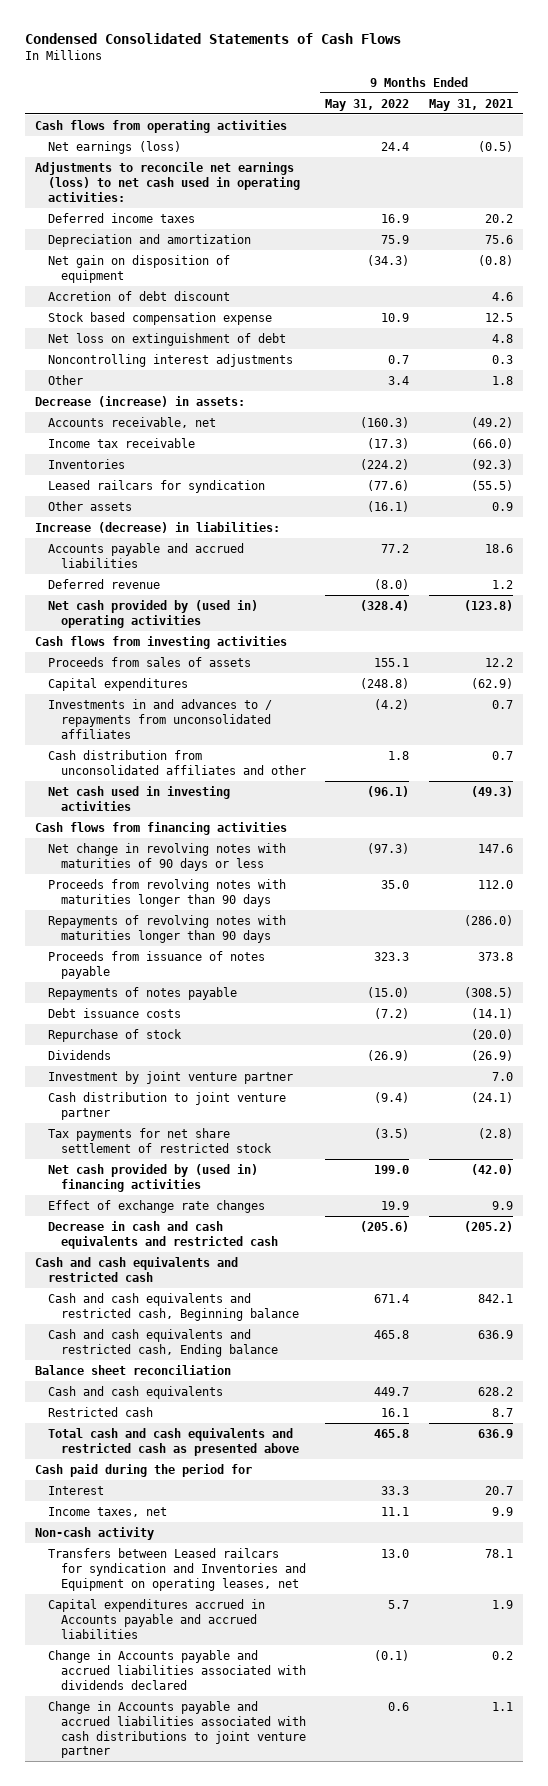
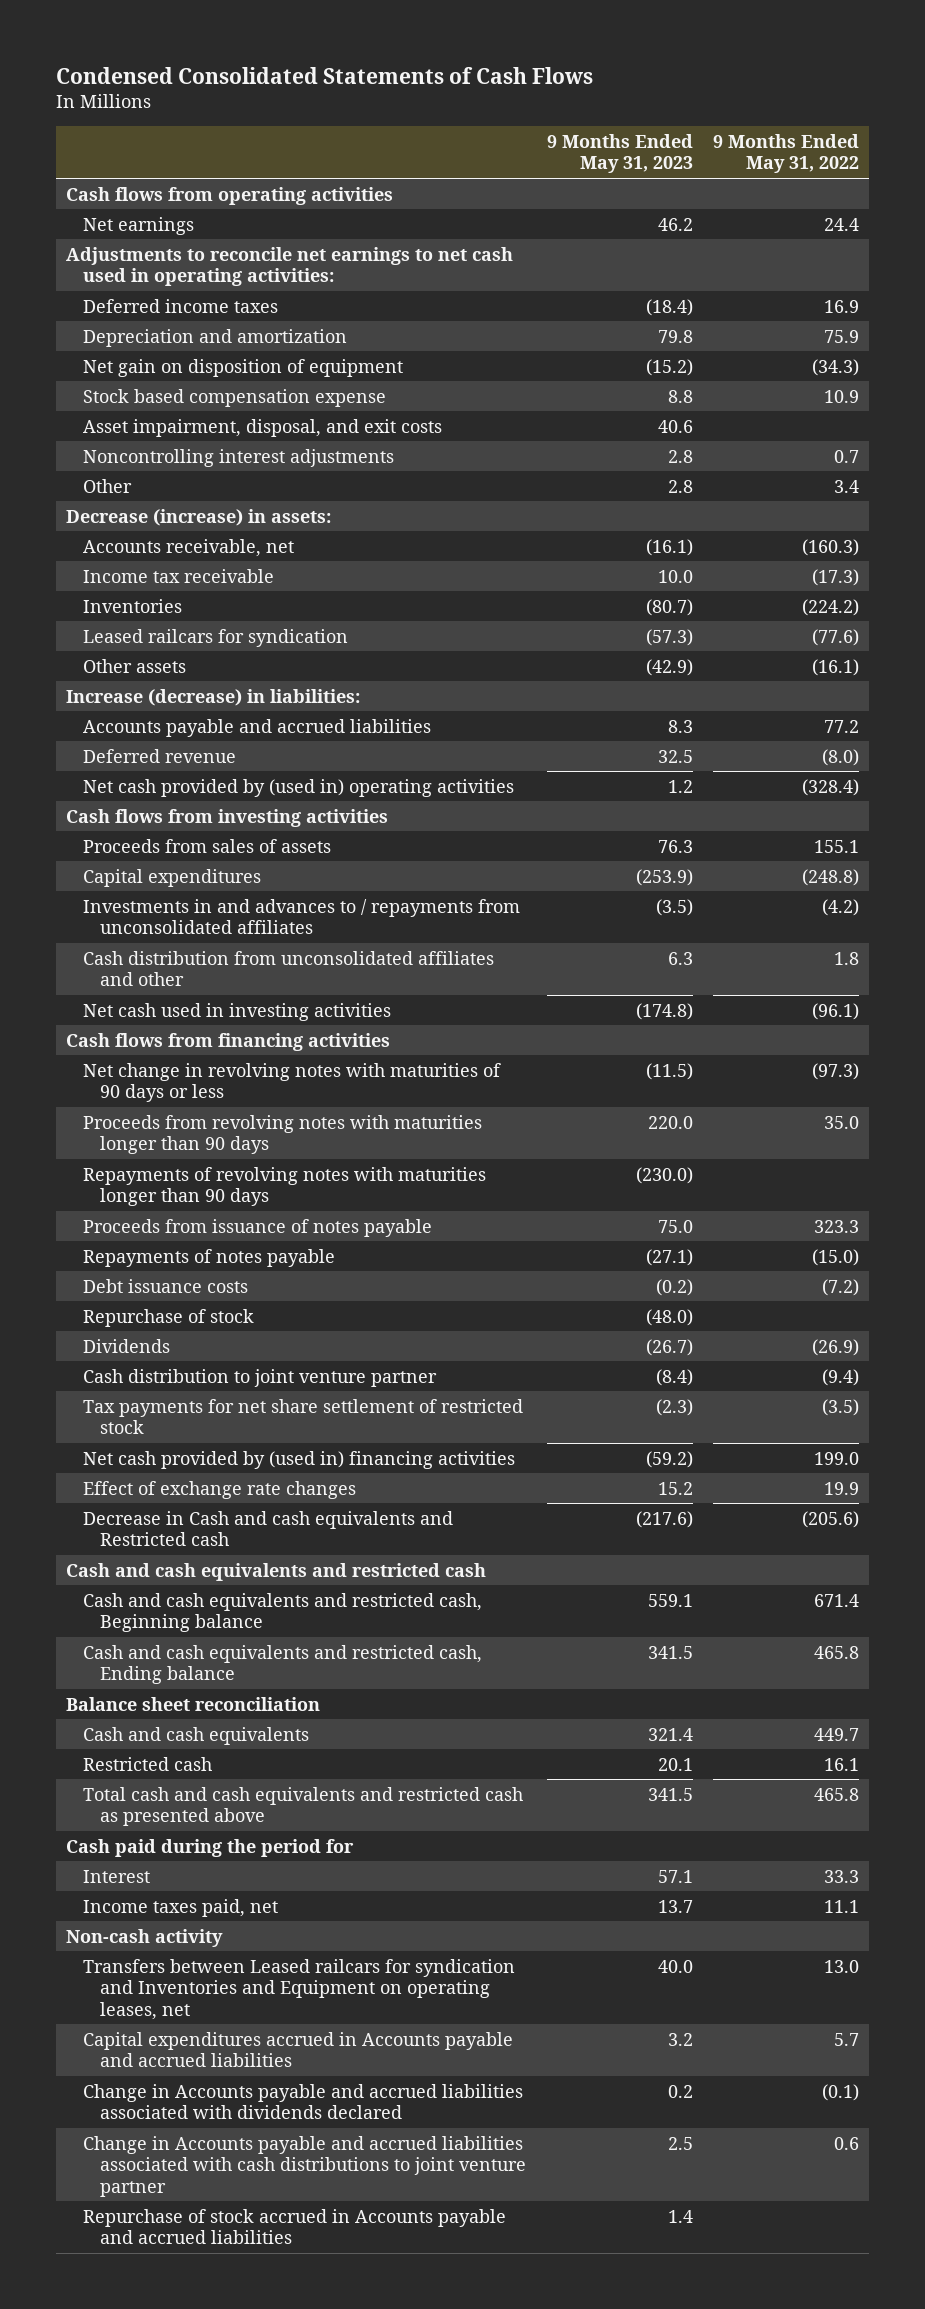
- | 9 Months Ended May 31, 2022 | 9 Months Ended May 31, 2021
+ | 9 Months Ended May 31, 2023 | 9 Months Ended May 31, 2022
- Net earnings (loss) | 24.4 | (0.5)
- Adjustments to reconcile net earnings (loss) to net cash used in operating activities:
+ Net earnings | 46.2 | 24.4
+ Adjustments to reconcile net earnings to net cash used in operating activities:
- Accretion of debt discount | | 4.6
- Net loss on extinguishment of debt | | 4.8
+ Asset impairment, disposal, and exit costs | 40.6 |
- Investment by joint venture partner | | 7.0
- Decrease in cash and cash equivalents and restricted cash | (205.6) | (205.2)
+ Decrease in Cash and cash equivalents and Restricted cash | (217.6) | (205.6)
- Income taxes, net | 11.1 | 9.9
+ Income taxes paid, net | 13.7 | 11.1
+ Repurchase of stock accrued in Accounts payable and accrued liabilities | 1.4 |

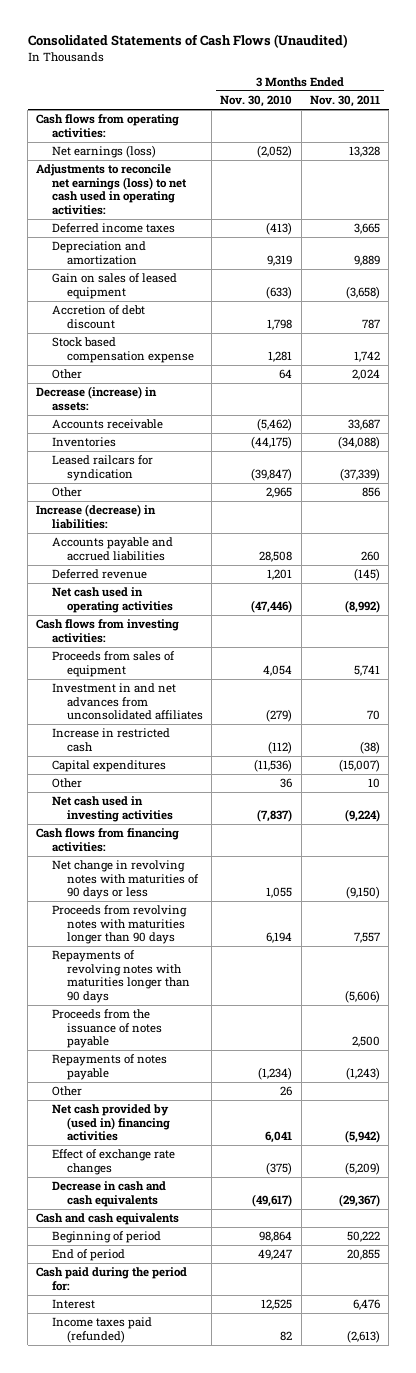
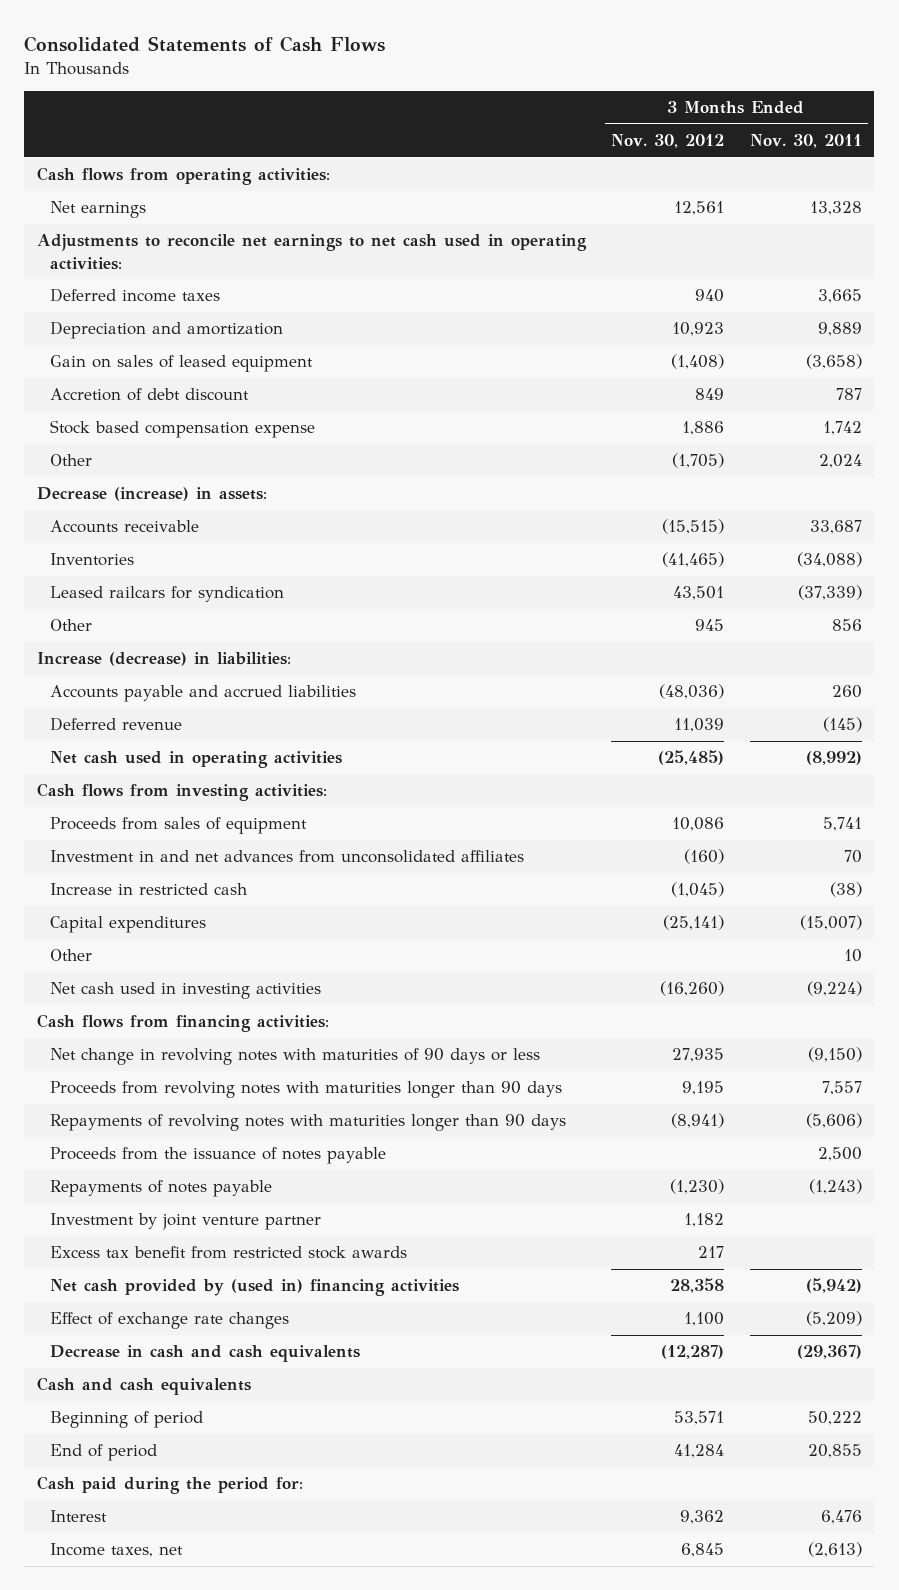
- Consolidated Statements of Cash Flows (Unaudited)
+ Consolidated Statements of Cash Flows
- | 3 Months Ended Nov. 30, 2010 | 3 Months Ended Nov. 30, 2011
+ | 3 Months Ended Nov. 30, 2012 | 3 Months Ended Nov. 30, 2011
- Net earnings (loss) | (2,052) | 13,328
- Adjustments to reconcile net earnings (loss) to net cash used in operating activities:
+ Net earnings | 12,561 | 13,328
+ Adjustments to reconcile net earnings to net cash used in operating activities:
- Other | 26 |
+ Investment by joint venture partner | 1,182 |
+ Excess tax benefit from restricted stock awards | 217 |
- Income taxes paid (refunded) | 82 | (2,613)
+ Income taxes, net | 6,845 | (2,613)

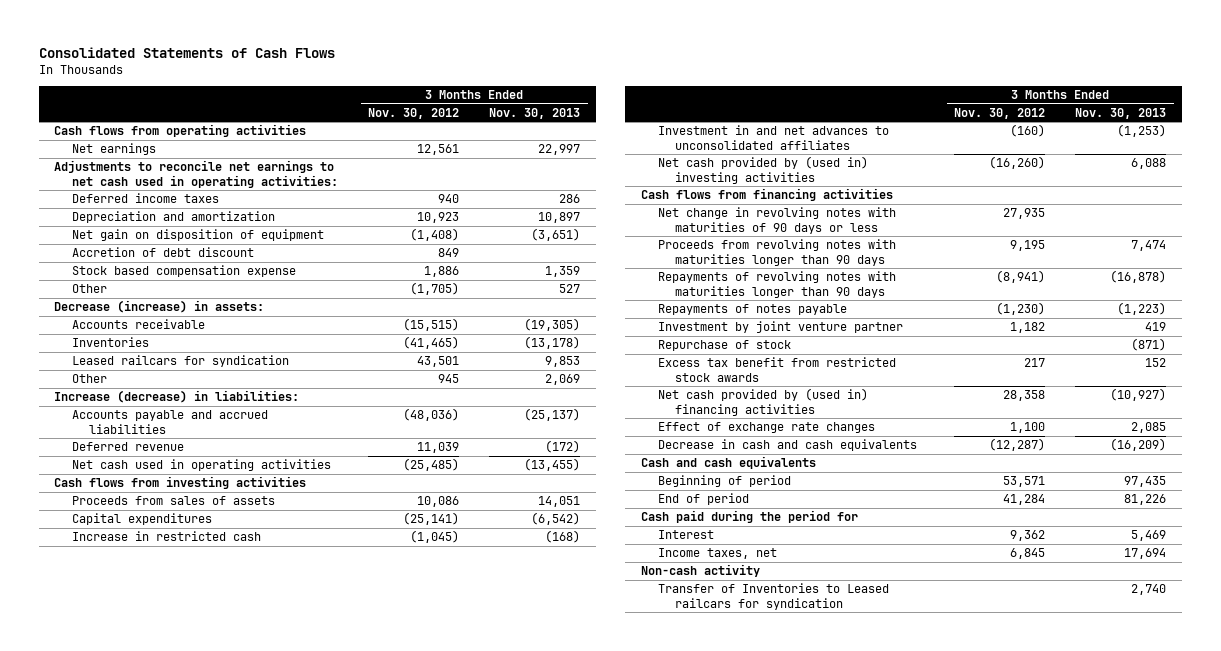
- | 3 Months Ended Nov. 30, 2012 | 3 Months Ended Nov. 30, 2011
+ | 3 Months Ended Nov. 30, 2012 | 3 Months Ended Nov. 30, 2013
- Cash flows from operating activities:
+ Cash flows from operating activities
- Gain on sales of leased equipment | (1,408) | (3,658)
+ Net gain on disposition of equipment | (1,408) | (3,651)
- Cash flows from investing activities:
- Proceeds from sales of equipment | 10,086 | 5,741
- Investment in and net advances from unconsolidated affiliates | (160) | 70
+ Cash flows from investing activities
+ Proceeds from sales of assets | 10,086 | 14,051
- Other | | 10
- Net cash used in investing activities | (16,260) | (9,224)
- Cash flows from financing activities:
moved down: Increase in restricted cash | (1,045) | (168)
+ Investment in and net advances to unconsolidated affiliates | (160) | (1,253)
+ Net cash provided by (used in) investing activities | (16,260) | 6,088
+ Cash flows from financing activities
- Proceeds from the issuance of notes payable | | 2,500
+ Repurchase of stock | | (871)
- Cash paid during the period for:
+ Cash paid during the period for
+ Non-cash activity
+ Transfer of Inventories to Leased railcars for syndication | | 2,740

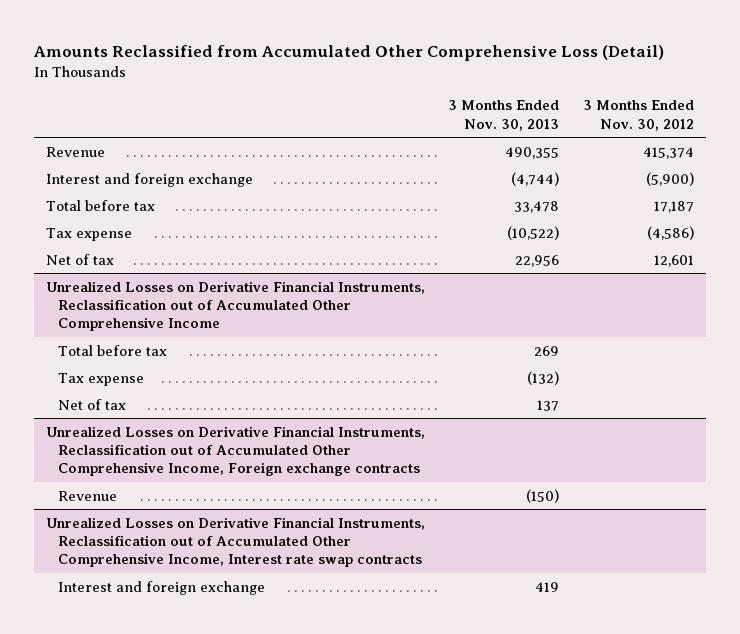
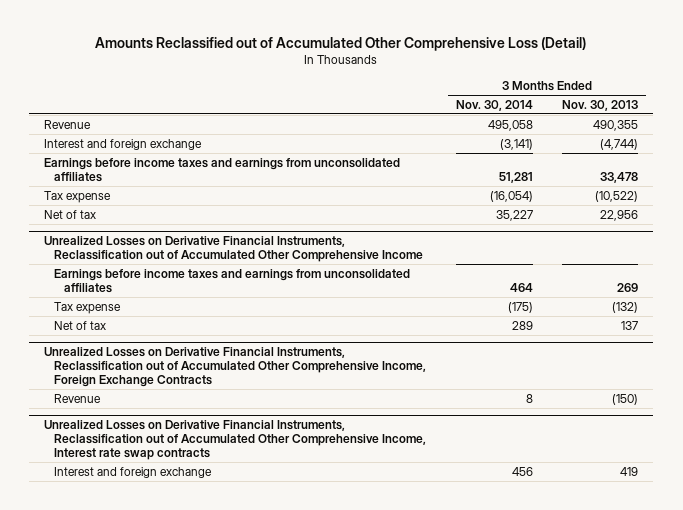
- Amounts Reclassified from Accumulated Other Comprehensive Loss (Detail)
+ Amounts Reclassified out of Accumulated Other Comprehensive Loss (Detail)
- | 3 Months Ended Nov. 30, 2013 | 3 Months Ended Nov. 30, 2012
+ | 3 Months Ended Nov. 30, 2014 | 3 Months Ended Nov. 30, 2013
- Total before tax | 33,478 | 17,187
+ Earnings before income taxes and earnings from unconsolidated affiliates | 51,281 | 33,478
@ Unrealized Losses on Derivative Financial Instruments, Reclassification out of Accumulated Other Comprehensive Income
- Total before tax | 269 |
+ Earnings before income taxes and earnings from unconsolidated affiliates | 464 | 269
- Unrealized Losses on Derivative Financial Instruments, Reclassification out of Accumulated Other Comprehensive Income, Foreign exchange contracts
+ Unrealized Losses on Derivative Financial Instruments, Reclassification out of Accumulated Other Comprehensive Income, Foreign Exchange Contracts

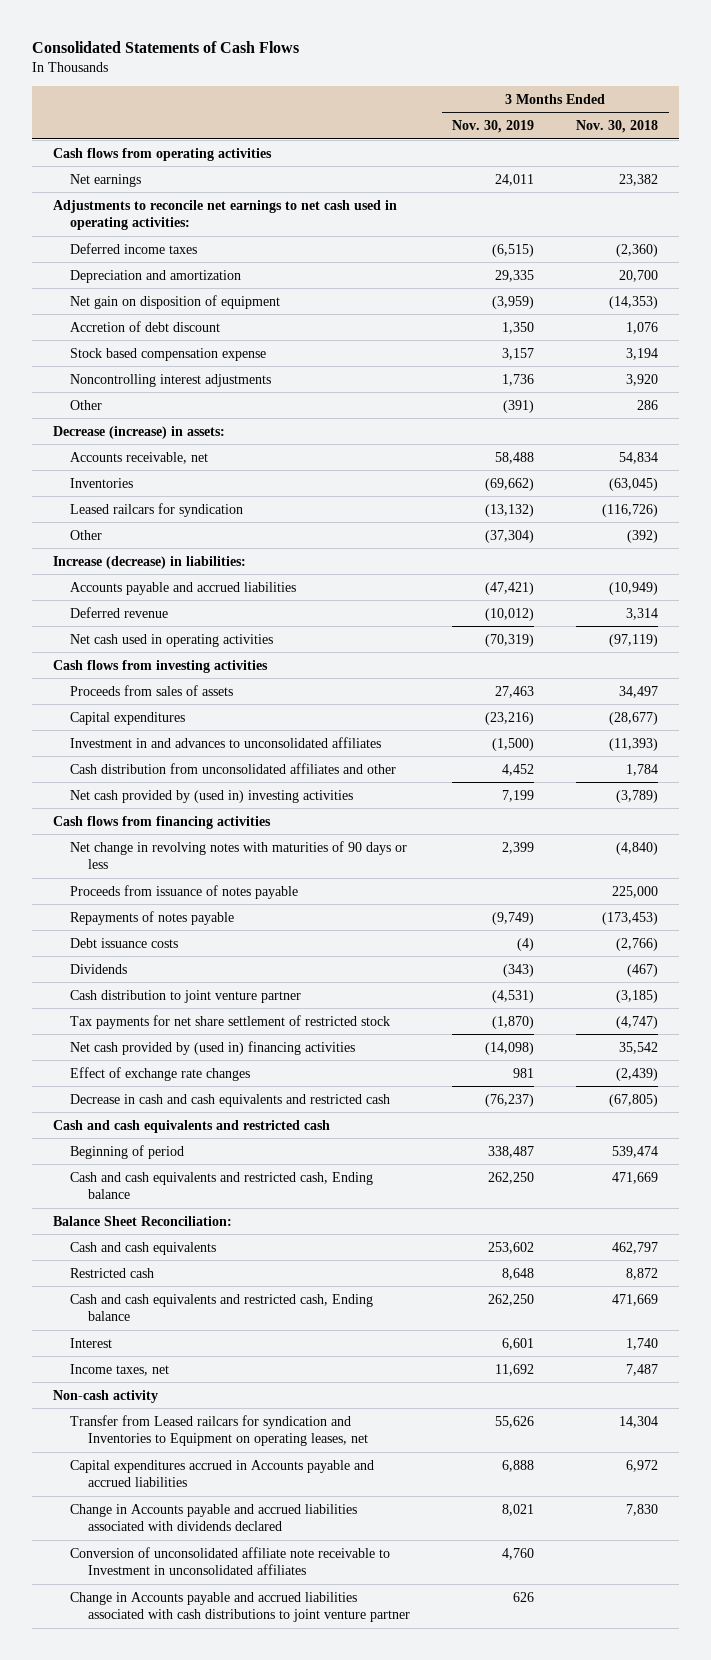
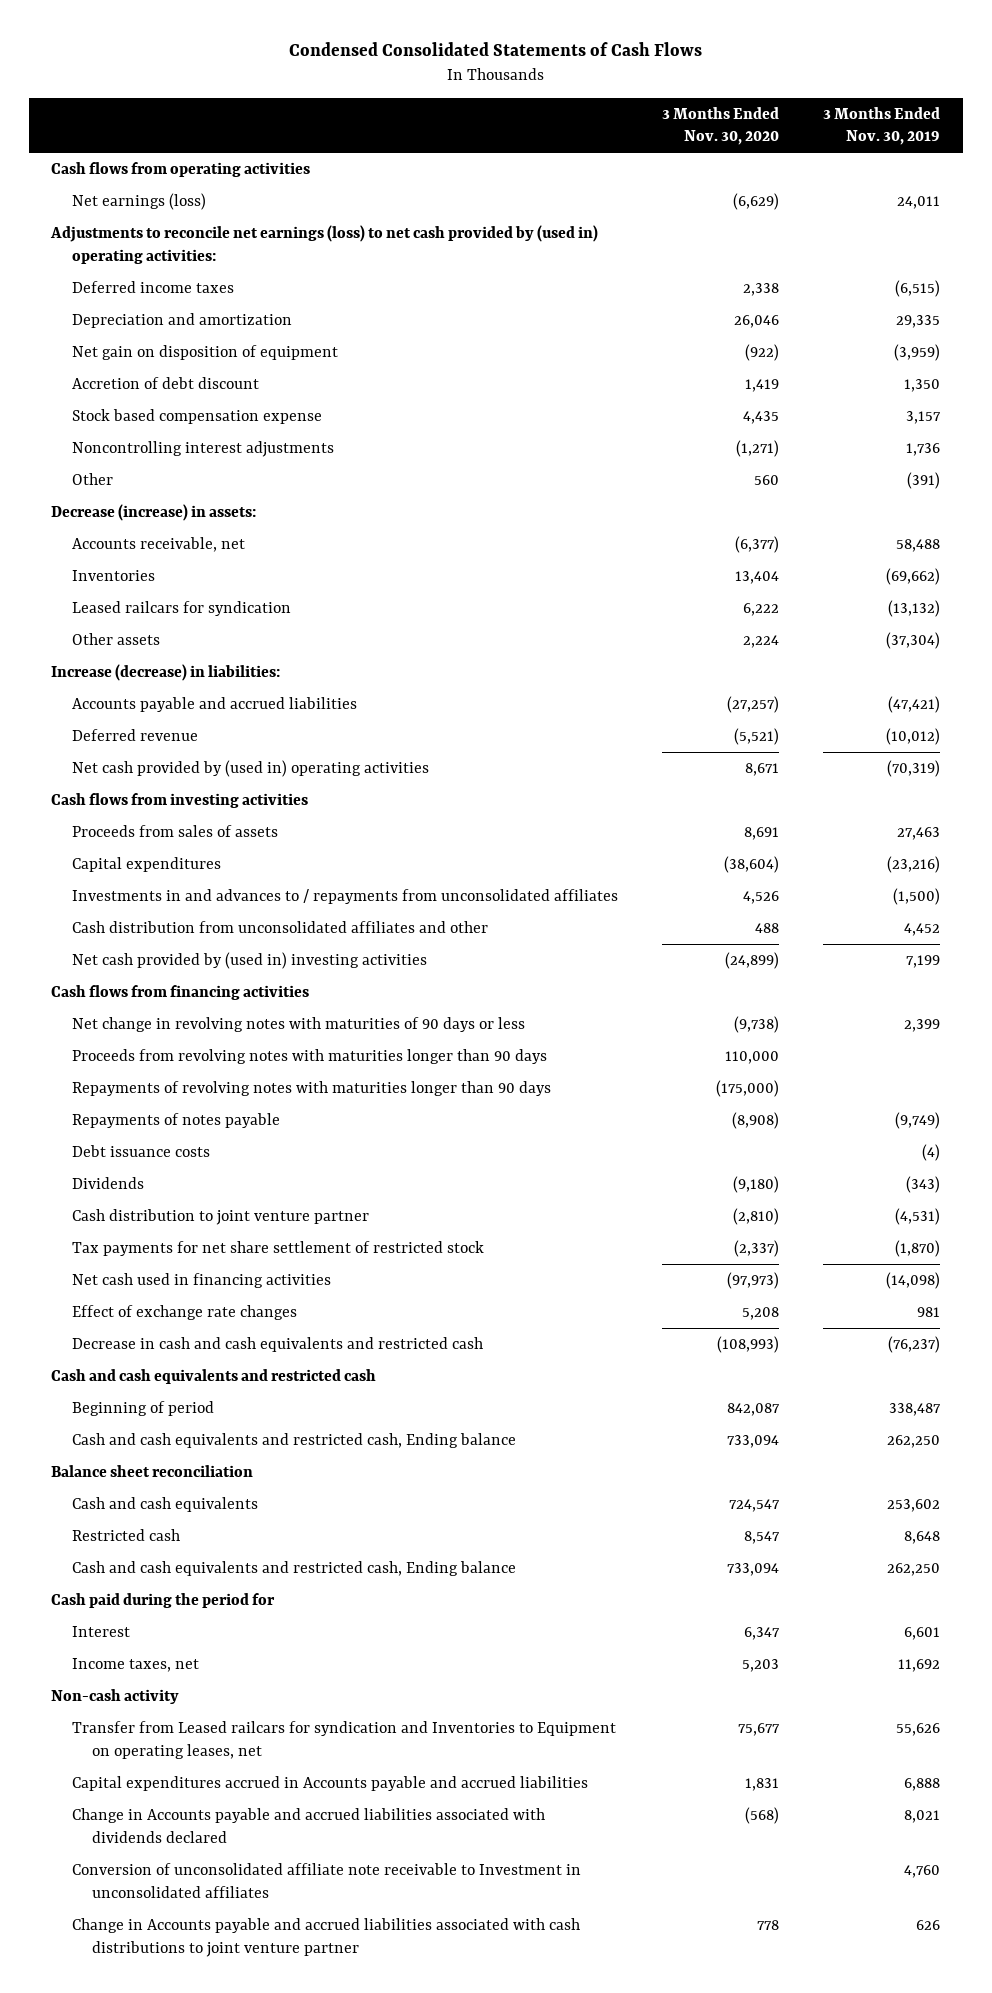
- Consolidated Statements of Cash Flows
+ Condensed Consolidated Statements of Cash Flows
- | 3 Months Ended Nov. 30, 2019 | 3 Months Ended Nov. 30, 2018
+ | 3 Months Ended Nov. 30, 2020 | 3 Months Ended Nov. 30, 2019
- Net earnings | 24,011 | 23,382
- Adjustments to reconcile net earnings to net cash used in operating activities:
+ Net earnings (loss) | (6,629) | 24,011
+ Adjustments to reconcile net earnings (loss) to net cash provided by (used in) operating activities:
- Other | (37,304) | (392)
+ Other assets | 2,224 | (37,304)
- Net cash used in operating activities | (70,319) | (97,119)
+ Net cash provided by (used in) operating activities | 8,671 | (70,319)
- Investment in and advances to unconsolidated affiliates | (1,500) | (11,393)
+ Investments in and advances to / repayments from unconsolidated affiliates | 4,526 | (1,500)
- Proceeds from issuance of notes payable | | 225,000
+ Proceeds from revolving notes with maturities longer than 90 days | 110,000 |
+ Repayments of revolving notes with maturities longer than 90 days | (175,000) |
- Net cash provided by (used in) financing activities | (14,098) | 35,542
+ Net cash used in financing activities | (97,973) | (14,098)
- Balance Sheet Reconciliation:
+ Balance sheet reconciliation
+ Cash paid during the period for

